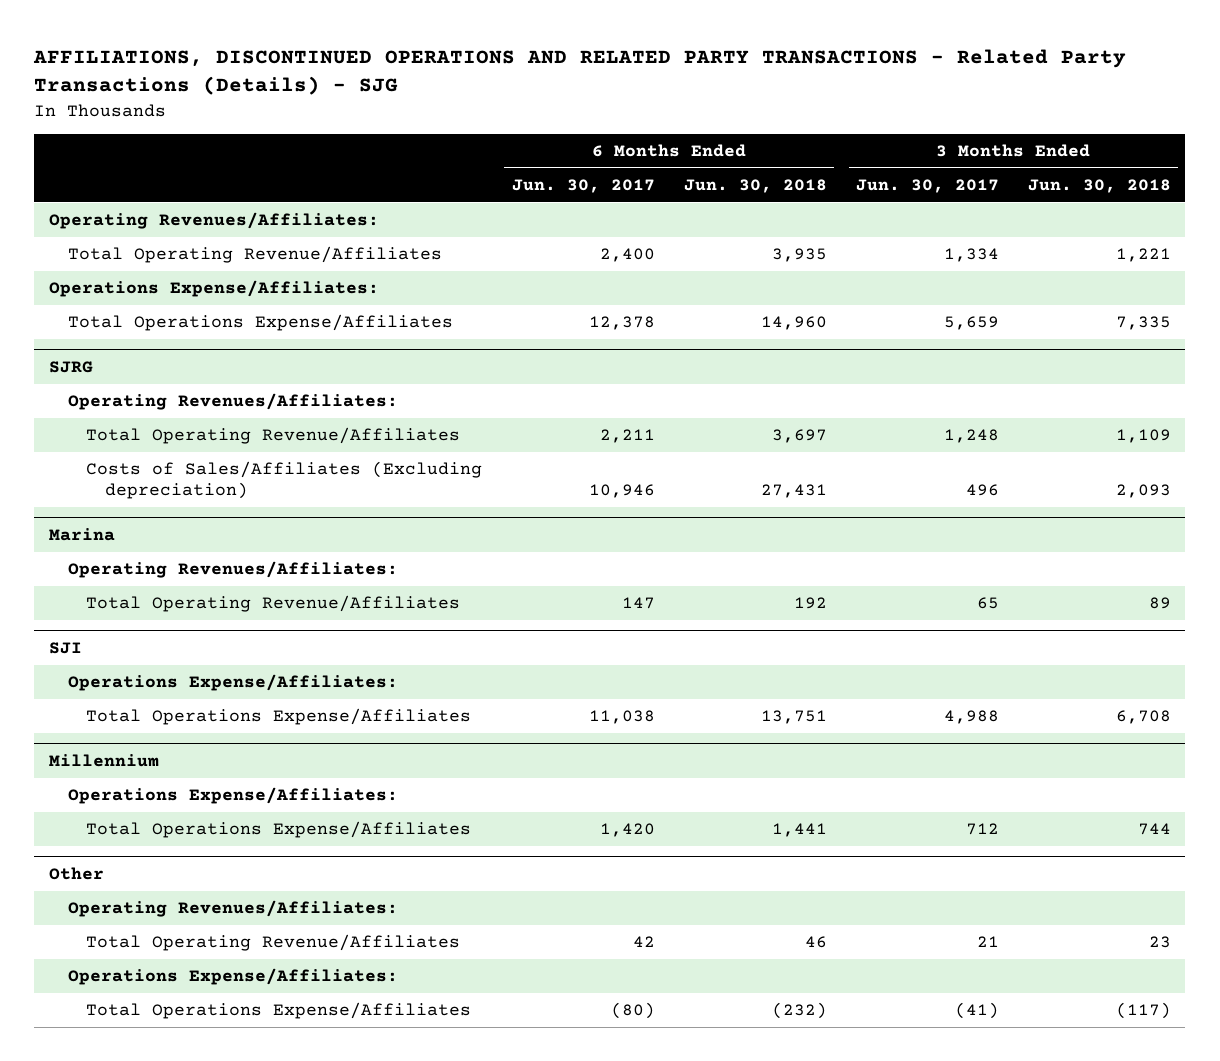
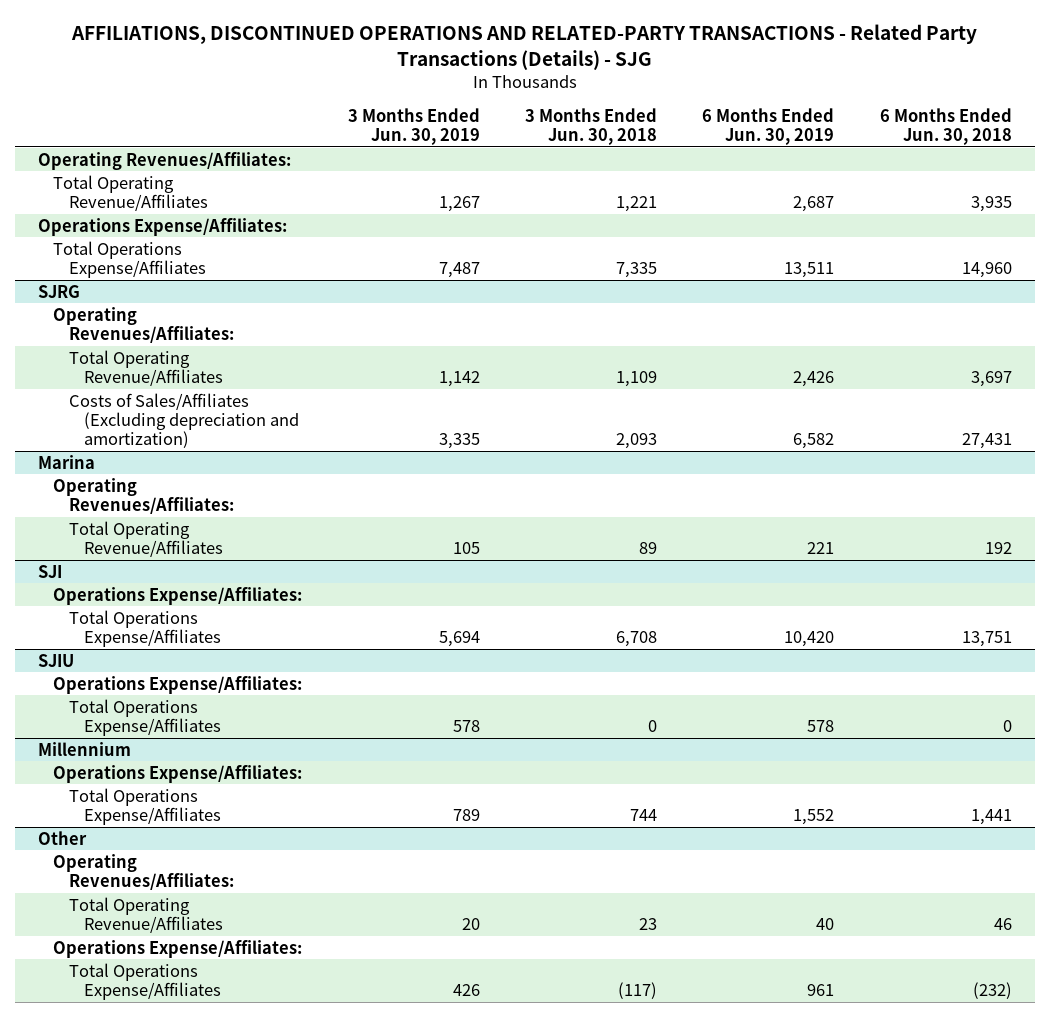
- AFFILIATIONS, DISCONTINUED OPERATIONS AND RELATED PARTY TRANSACTIONS - Related Party Transactions (Details) - SJG
+ AFFILIATIONS, DISCONTINUED OPERATIONS AND RELATED-PARTY TRANSACTIONS - Related Party Transactions (Details) - SJG
- | 6 Months Ended Jun. 30, 2017 | 6 Months Ended Jun. 30, 2018 | 3 Months Ended Jun. 30, 2017 | 3 Months Ended Jun. 30, 2018
+ | 3 Months Ended Jun. 30, 2019 | 3 Months Ended Jun. 30, 2018 | 6 Months Ended Jun. 30, 2019 | 6 Months Ended Jun. 30, 2018
@ SJRG
- Costs of Sales/Affiliates (Excluding depreciation) | 10,946 | 27,431 | 496 | 2,093
+ Costs of Sales/Affiliates (Excluding depreciation and amortization) | 3,335 | 2,093 | 6,582 | 27,431
+ SJIU
+ Operations Expense/Affiliates:
+ Total Operations Expense/Affiliates | 578 | 0 | 578 | 0

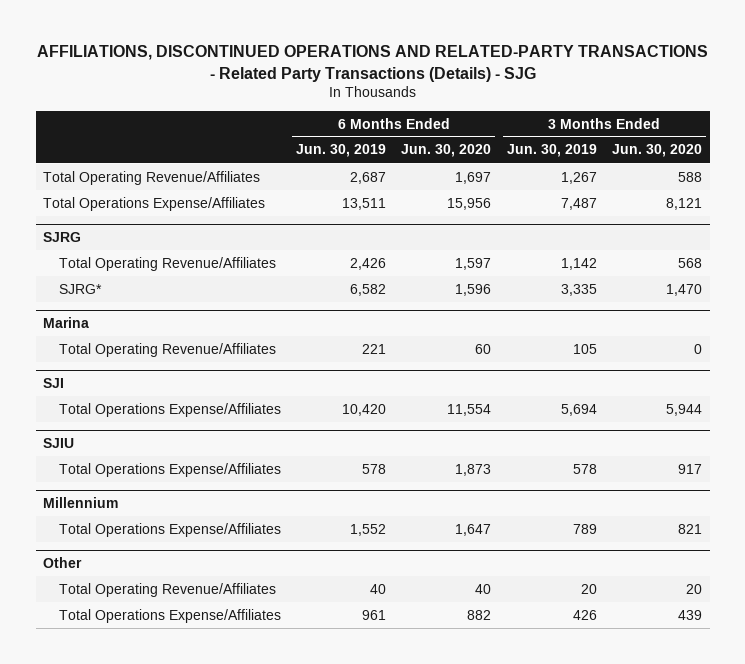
- | 3 Months Ended Jun. 30, 2019 | 3 Months Ended Jun. 30, 2018 | 6 Months Ended Jun. 30, 2019 | 6 Months Ended Jun. 30, 2018
+ | 6 Months Ended Jun. 30, 2019 | 6 Months Ended Jun. 30, 2020 | 3 Months Ended Jun. 30, 2019 | 3 Months Ended Jun. 30, 2020
- Operating Revenues/Affiliates:
- Operations Expense/Affiliates:
@ SJRG
- Operating Revenues/Affiliates:
- Costs of Sales/Affiliates (Excluding depreciation and amortization) | 3,335 | 2,093 | 6,582 | 27,431
+ SJRG* | 6,582 | 1,596 | 3,335 | 1,470
@ Marina
- Operating Revenues/Affiliates:
@ SJI
- Operations Expense/Affiliates:
@ SJIU
- Operations Expense/Affiliates:
@ Millennium
- Operations Expense/Affiliates:
@ Other
- Operating Revenues/Affiliates:
- Operations Expense/Affiliates:

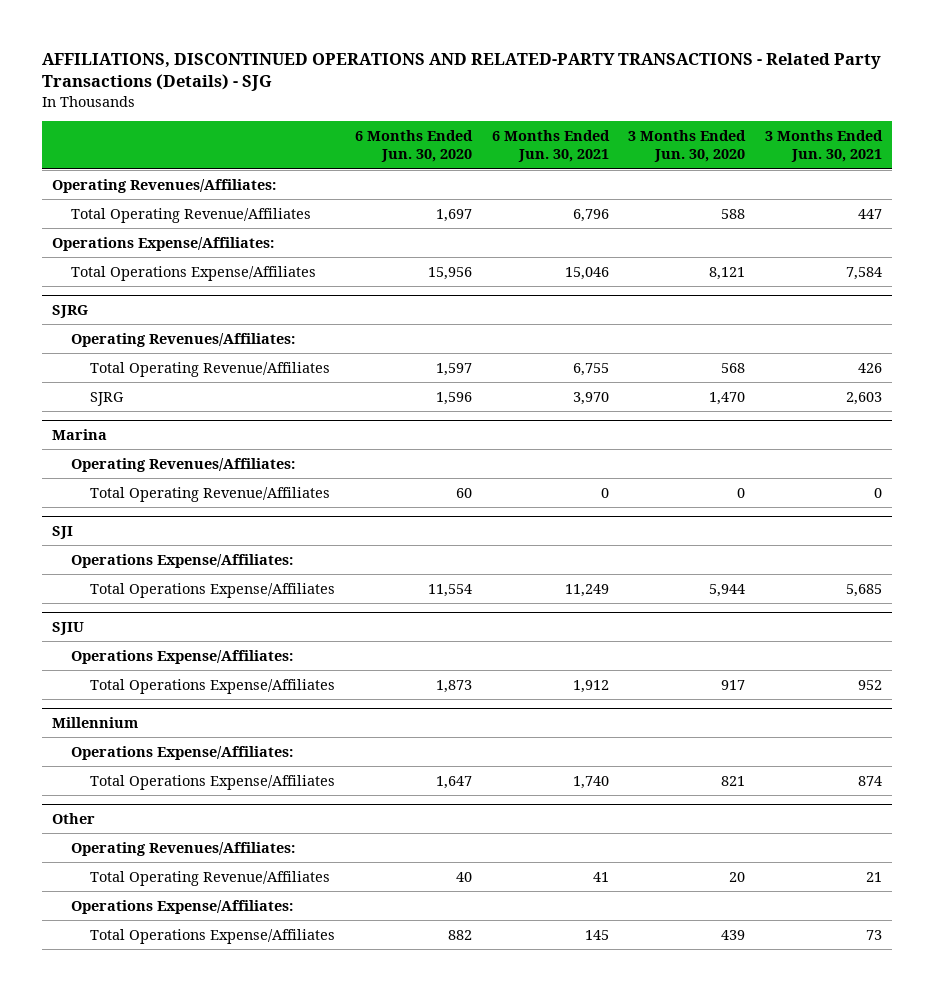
- | 6 Months Ended Jun. 30, 2019 | 6 Months Ended Jun. 30, 2020 | 3 Months Ended Jun. 30, 2019 | 3 Months Ended Jun. 30, 2020
+ | 6 Months Ended Jun. 30, 2020 | 6 Months Ended Jun. 30, 2021 | 3 Months Ended Jun. 30, 2020 | 3 Months Ended Jun. 30, 2021
+ Operating Revenues/Affiliates:
+ Operations Expense/Affiliates:
@ SJRG
+ Operating Revenues/Affiliates:
- SJRG* | 6,582 | 1,596 | 3,335 | 1,470
+ SJRG | 1,596 | 3,970 | 1,470 | 2,603
@ Marina
+ Operating Revenues/Affiliates:
@ SJI
+ Operations Expense/Affiliates:
@ SJIU
+ Operations Expense/Affiliates:
@ Millennium
+ Operations Expense/Affiliates:
@ Other
+ Operating Revenues/Affiliates:
+ Operations Expense/Affiliates:

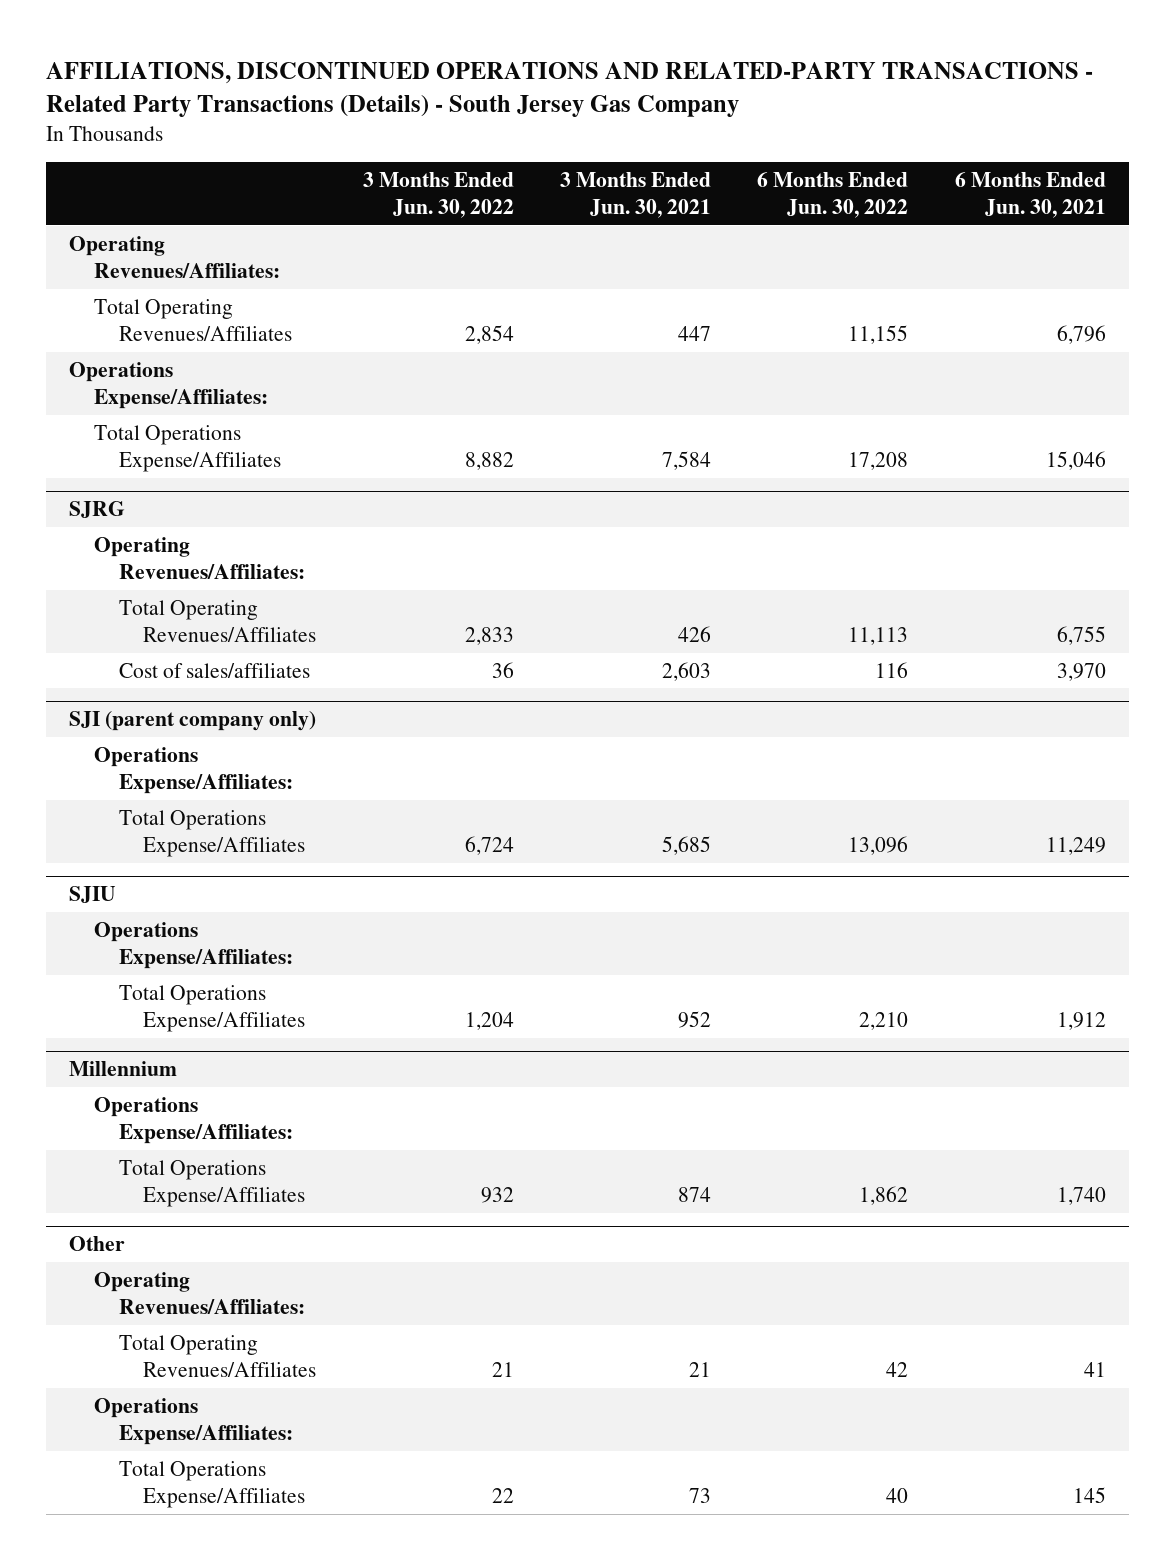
- AFFILIATIONS, DISCONTINUED OPERATIONS AND RELATED-PARTY TRANSACTIONS - Related Party Transactions (Details) - SJG
+ AFFILIATIONS, DISCONTINUED OPERATIONS AND RELATED-PARTY TRANSACTIONS - Related Party Transactions (Details) - South Jersey Gas Company
- | 6 Months Ended Jun. 30, 2020 | 6 Months Ended Jun. 30, 2021 | 3 Months Ended Jun. 30, 2020 | 3 Months Ended Jun. 30, 2021
+ | 3 Months Ended Jun. 30, 2022 | 3 Months Ended Jun. 30, 2021 | 6 Months Ended Jun. 30, 2022 | 6 Months Ended Jun. 30, 2021
- Total Operating Revenue/Affiliates | 1,697 | 6,796 | 588 | 447
+ Total Operating Revenues/Affiliates | 2,854 | 447 | 11,155 | 6,796
@ SJRG
- Total Operating Revenue/Affiliates | 1,597 | 6,755 | 568 | 426
- SJRG | 1,596 | 3,970 | 1,470 | 2,603
- Marina
- Operating Revenues/Affiliates:
- Total Operating Revenue/Affiliates | 60 | 0 | 0 | 0
- SJI
@ SJRG
+ Total Operating Revenues/Affiliates | 2,833 | 426 | 11,113 | 6,755
+ Cost of sales/affiliates | 36 | 2,603 | 116 | 3,970
+ SJI (parent company only)
@ Other
- Total Operating Revenue/Affiliates | 40 | 41 | 20 | 21
+ Total Operating Revenues/Affiliates | 21 | 21 | 42 | 41

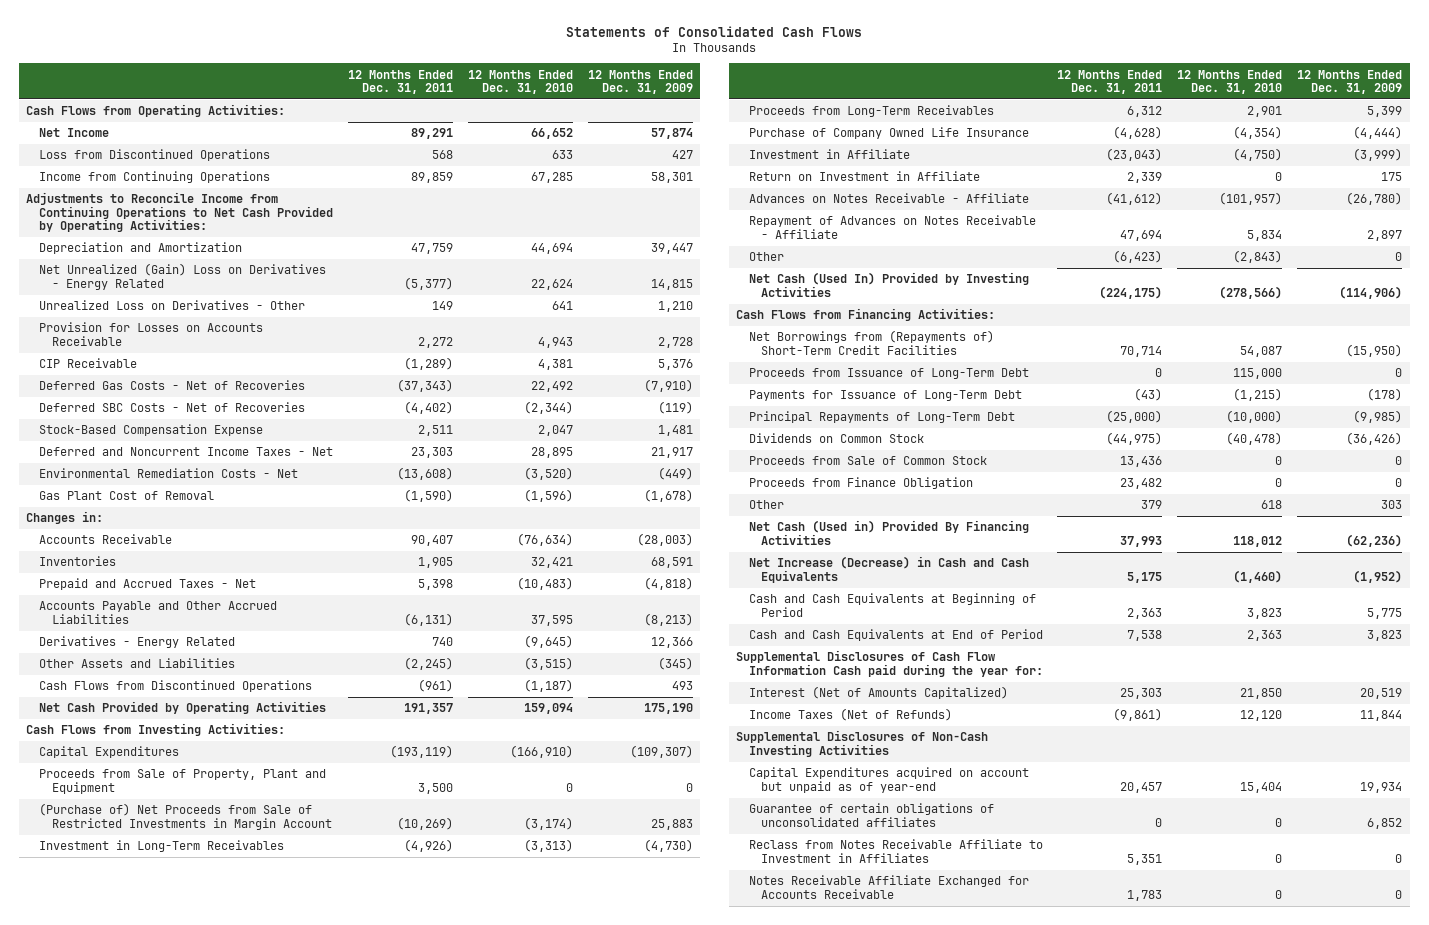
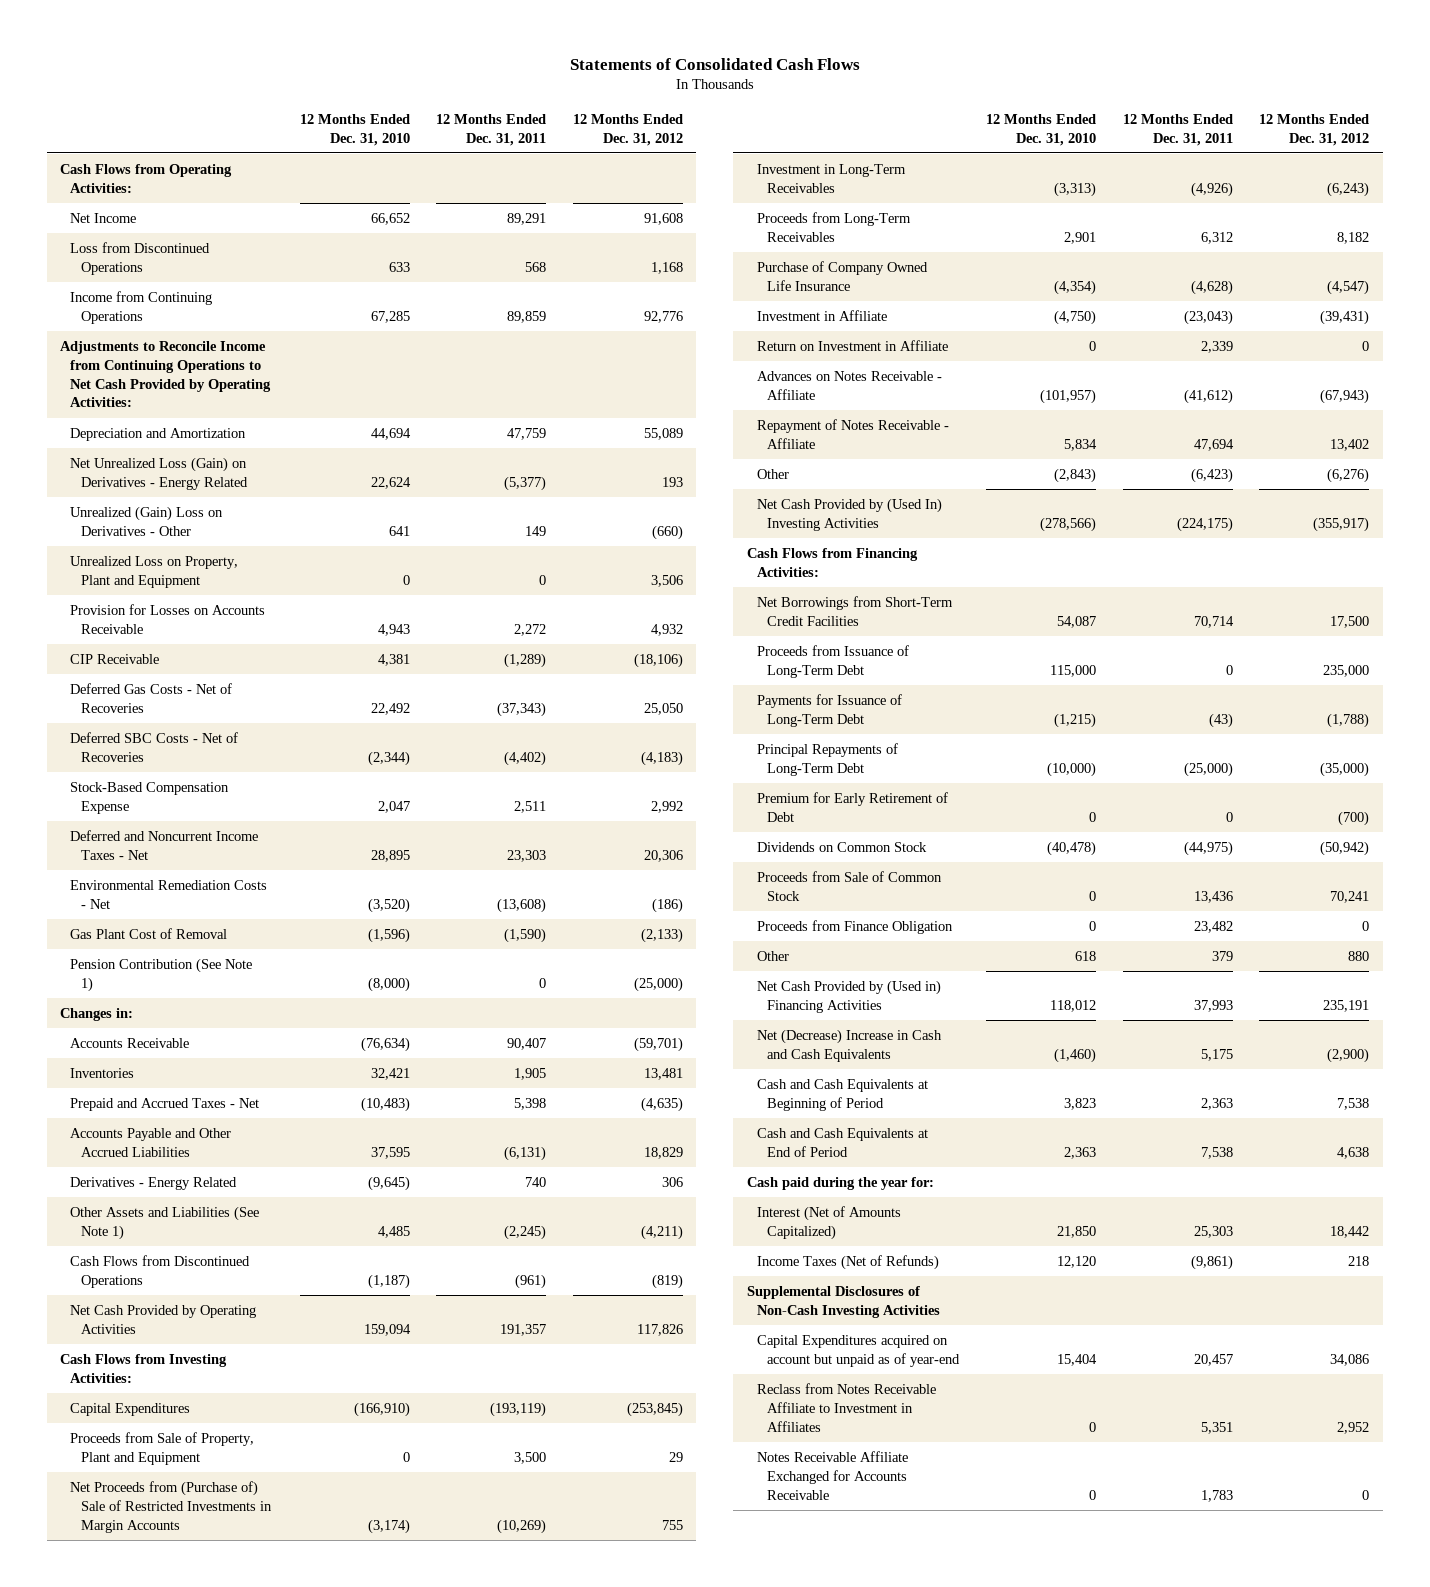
- | 12 Months Ended Dec. 31, 2011 | 12 Months Ended Dec. 31, 2010 | 12 Months Ended Dec. 31, 2009
+ | 12 Months Ended Dec. 31, 2010 | 12 Months Ended Dec. 31, 2011 | 12 Months Ended Dec. 31, 2012
- Net Unrealized (Gain) Loss on Derivatives - Energy Related | (5,377) | 22,624 | 14,815
- Unrealized Loss on Derivatives - Other | 149 | 641 | 1,210
+ Net Unrealized Loss (Gain) on Derivatives - Energy Related | 22,624 | (5,377) | 193
+ Unrealized (Gain) Loss on Derivatives - Other | 641 | 149 | (660)
+ Unrealized Loss on Property, Plant and Equipment | 0 | 0 | 3,506
+ Pension Contribution (See Note 1) | (8,000) | 0 | (25,000)
- Other Assets and Liabilities | (2,245) | (3,515) | (345)
+ Other Assets and Liabilities (See Note 1) | 4,485 | (2,245) | (4,211)
- (Purchase of) Net Proceeds from Sale of Restricted Investments in Margin Account | (10,269) | (3,174) | 25,883
+ Net Proceeds from (Purchase of) Sale of Restricted Investments in Margin Accounts | (3,174) | (10,269) | 755
- Repayment of Advances on Notes Receivable - Affiliate | 47,694 | 5,834 | 2,897
+ Repayment of Notes Receivable - Affiliate | 5,834 | 47,694 | 13,402
- Net Cash (Used In) Provided by Investing Activities | (224,175) | (278,566) | (114,906)
+ Net Cash Provided by (Used In) Investing Activities | (278,566) | (224,175) | (355,917)
- Net Borrowings from (Repayments of) Short-Term Credit Facilities | 70,714 | 54,087 | (15,950)
+ Net Borrowings from Short-Term Credit Facilities | 54,087 | 70,714 | 17,500
+ Premium for Early Retirement of Debt | 0 | 0 | (700)
- Net Cash (Used in) Provided By Financing Activities | 37,993 | 118,012 | (62,236)
- Net Increase (Decrease) in Cash and Cash Equivalents | 5,175 | (1,460) | (1,952)
+ Net Cash Provided by (Used in) Financing Activities | 118,012 | 37,993 | 235,191
+ Net (Decrease) Increase in Cash and Cash Equivalents | (1,460) | 5,175 | (2,900)
- Supplemental Disclosures of Cash Flow Information Cash paid during the year for:
+ Cash paid during the year for:
- Guarantee of certain obligations of unconsolidated affiliates | 0 | 0 | 6,852

